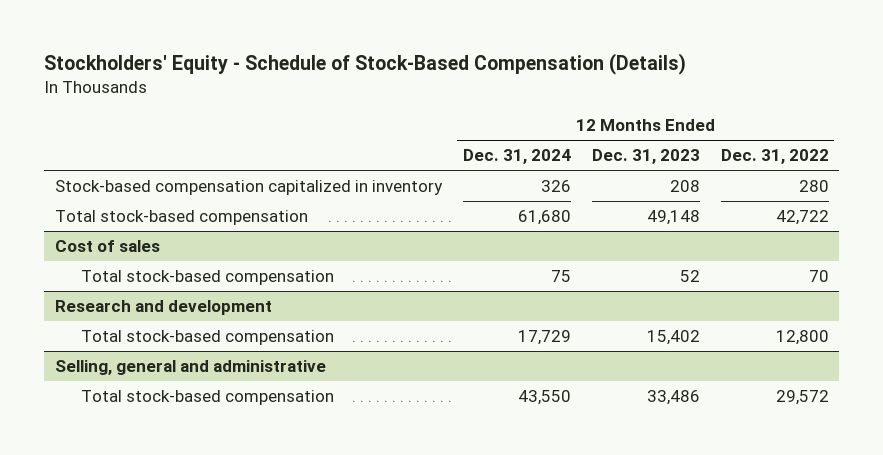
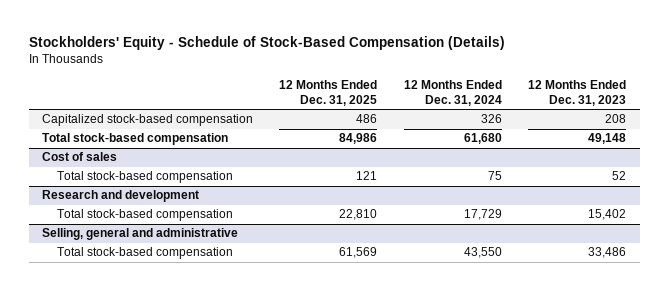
- | 12 Months Ended Dec. 31, 2024 | 12 Months Ended Dec. 31, 2023 | 12 Months Ended Dec. 31, 2022
+ | 12 Months Ended Dec. 31, 2025 | 12 Months Ended Dec. 31, 2024 | 12 Months Ended Dec. 31, 2023
- Stock-based compensation capitalized in inventory | 326 | 208 | 280
+ Capitalized stock-based compensation | 486 | 326 | 208

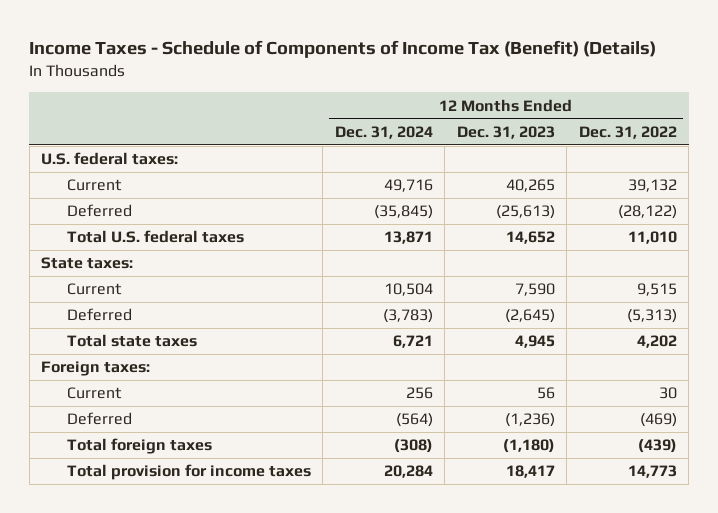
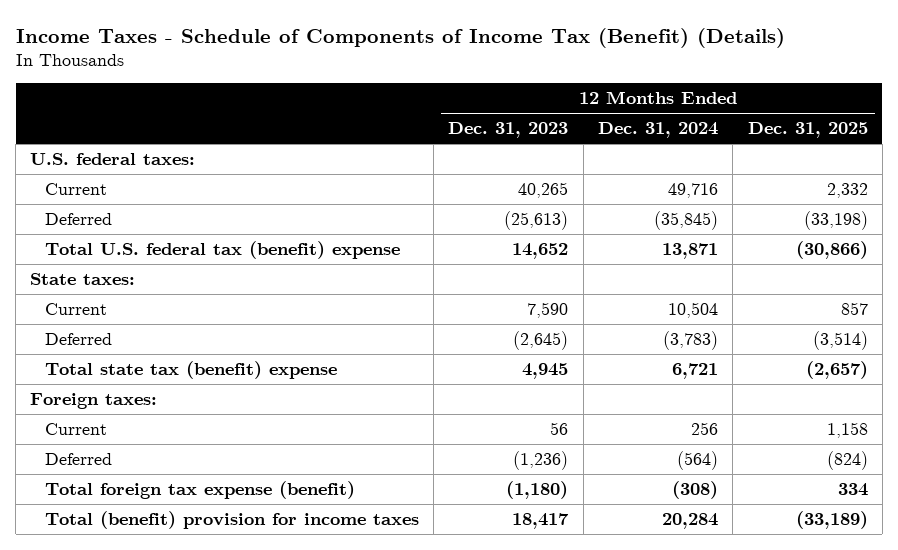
- | 12 Months Ended Dec. 31, 2024 | 12 Months Ended Dec. 31, 2023 | 12 Months Ended Dec. 31, 2022
+ | 12 Months Ended Dec. 31, 2023 | 12 Months Ended Dec. 31, 2024 | 12 Months Ended Dec. 31, 2025
- Total U.S. federal taxes | 13,871 | 14,652 | 11,010
+ Total U.S. federal tax (benefit) expense | 14,652 | 13,871 | (30,866)
- Total state taxes | 6,721 | 4,945 | 4,202
+ Total state tax (benefit) expense | 4,945 | 6,721 | (2,657)
- Total foreign taxes | (308) | (1,180) | (439)
- Total provision for income taxes | 20,284 | 18,417 | 14,773
+ Total foreign tax expense (benefit) | (1,180) | (308) | 334
+ Total (benefit) provision for income taxes | 18,417 | 20,284 | (33,189)

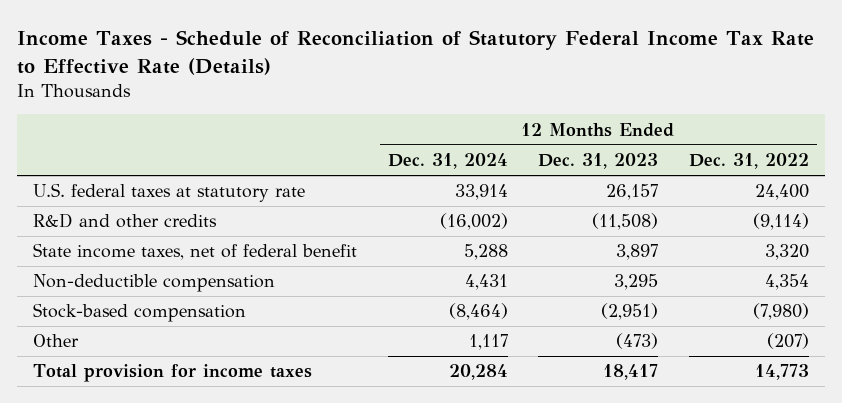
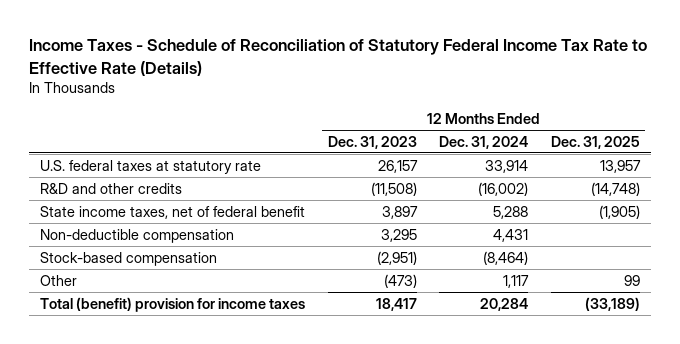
- | 12 Months Ended Dec. 31, 2024 | 12 Months Ended Dec. 31, 2023 | 12 Months Ended Dec. 31, 2022
+ | 12 Months Ended Dec. 31, 2023 | 12 Months Ended Dec. 31, 2024 | 12 Months Ended Dec. 31, 2025
- Total provision for income taxes | 20,284 | 18,417 | 14,773
+ Total (benefit) provision for income taxes | 18,417 | 20,284 | (33,189)

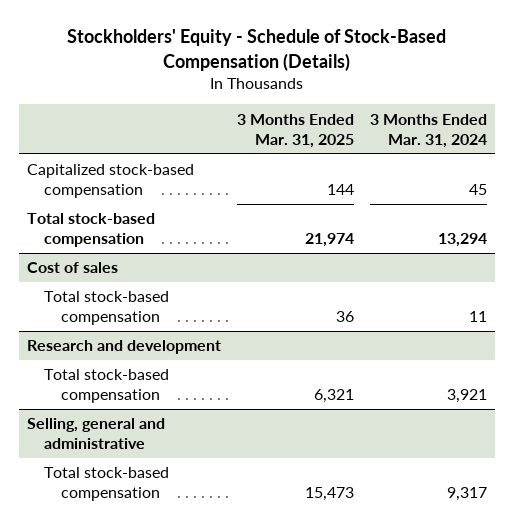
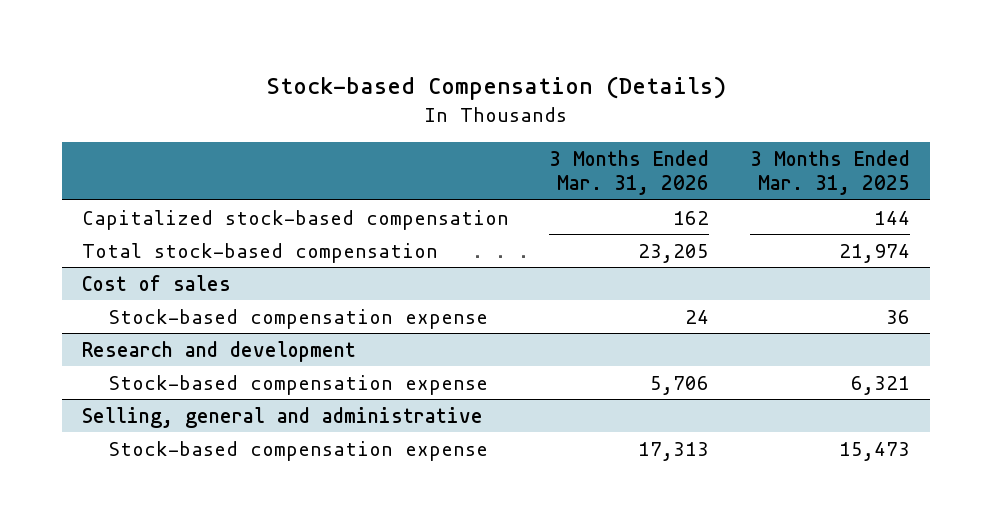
- Stockholders' Equity - Schedule of Stock-Based Compensation (Details)
+ Stock-based Compensation (Details)
- | 3 Months Ended Mar. 31, 2025 | 3 Months Ended Mar. 31, 2024
+ | 3 Months Ended Mar. 31, 2026 | 3 Months Ended Mar. 31, 2025
@ Cost of sales
- Total stock-based compensation | 36 | 11
+ Stock-based compensation expense | 24 | 36
@ Research and development
- Total stock-based compensation | 6,321 | 3,921
+ Stock-based compensation expense | 5,706 | 6,321
@ Selling, general and administrative
- Total stock-based compensation | 15,473 | 9,317
+ Stock-based compensation expense | 17,313 | 15,473

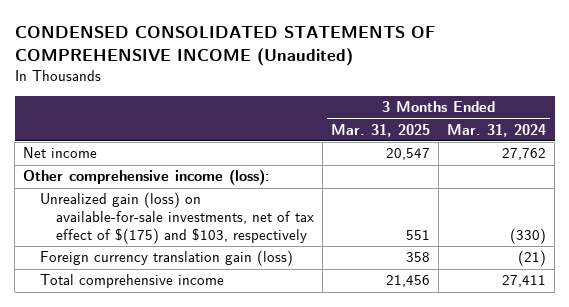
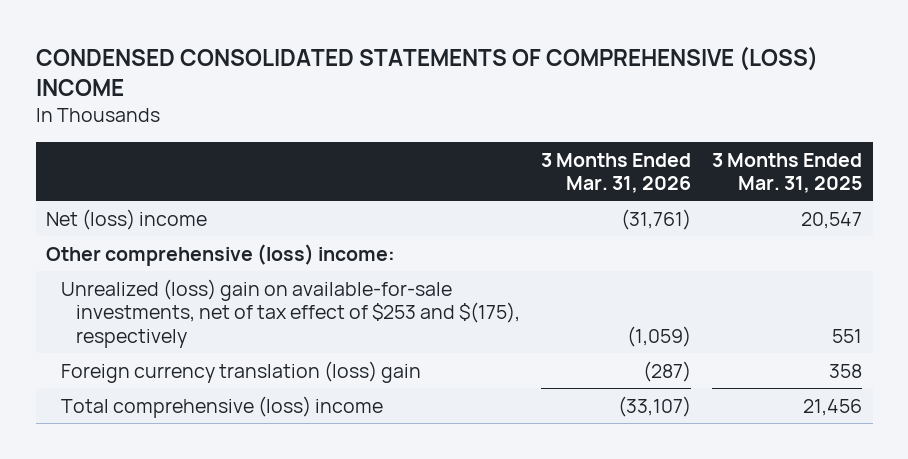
- CONDENSED CONSOLIDATED STATEMENTS OF COMPREHENSIVE INCOME (Unaudited)
+ CONDENSED CONSOLIDATED STATEMENTS OF COMPREHENSIVE (LOSS) INCOME
- | 3 Months Ended Mar. 31, 2025 | 3 Months Ended Mar. 31, 2024
+ | 3 Months Ended Mar. 31, 2026 | 3 Months Ended Mar. 31, 2025
- Net income | 20,547 | 27,762
- Other comprehensive income (loss):
- Unrealized gain (loss) on available-for-sale investments, net of tax effect of $(175) and $103, respectively | 551 | (330)
- Foreign currency translation gain (loss) | 358 | (21)
- Total comprehensive income | 21,456 | 27,411
+ Net (loss) income | (31,761) | 20,547
+ Other comprehensive (loss) income:
+ Unrealized (loss) gain on available-for-sale investments, net of tax effect of $253 and $(175), respectively | (1,059) | 551
+ Foreign currency translation (loss) gain | (287) | 358
+ Total comprehensive (loss) income | (33,107) | 21,456

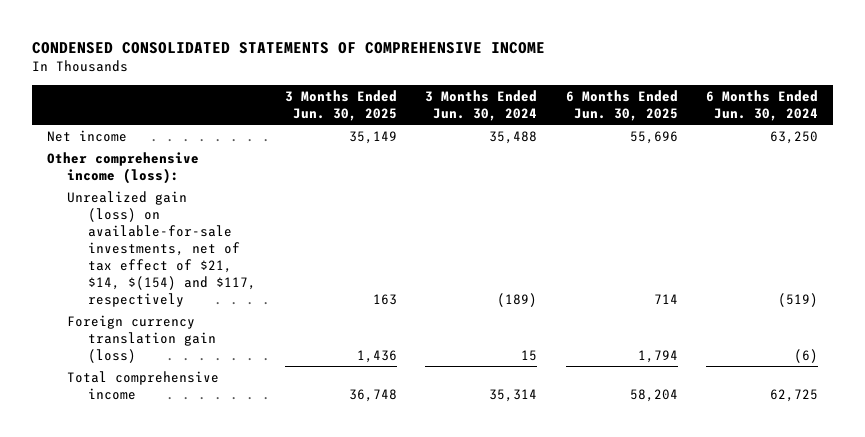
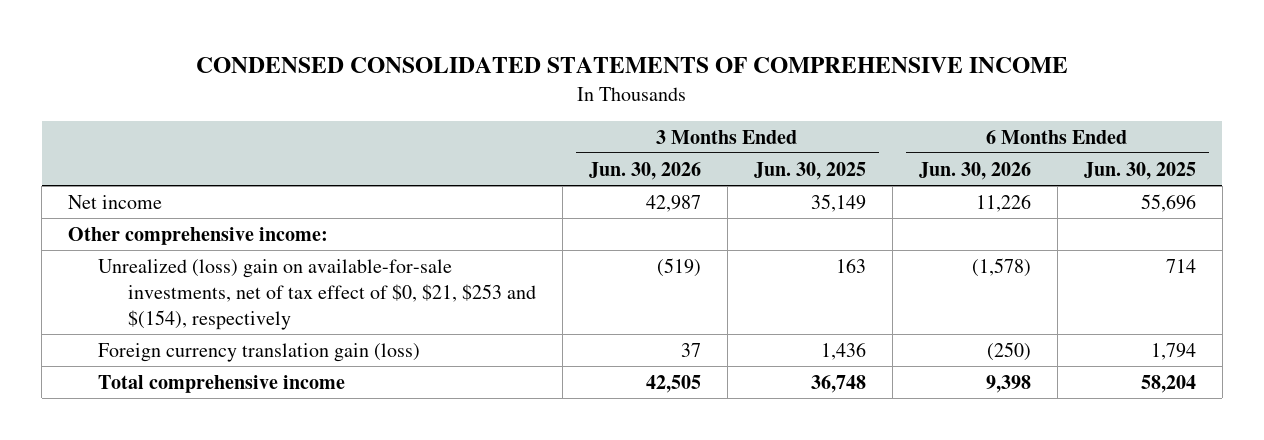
- | 3 Months Ended Jun. 30, 2025 | 3 Months Ended Jun. 30, 2024 | 6 Months Ended Jun. 30, 2025 | 6 Months Ended Jun. 30, 2024
+ | 3 Months Ended Jun. 30, 2026 | 3 Months Ended Jun. 30, 2025 | 6 Months Ended Jun. 30, 2026 | 6 Months Ended Jun. 30, 2025
- Other comprehensive income (loss):
- Unrealized gain (loss) on available-for-sale investments, net of tax effect of $21, $14, $(154) and $117, respectively | 163 | (189) | 714 | (519)
+ Other comprehensive income:
+ Unrealized (loss) gain on available-for-sale investments, net of tax effect of $0, $21, $253 and $(154), respectively | (519) | 163 | (1,578) | 714

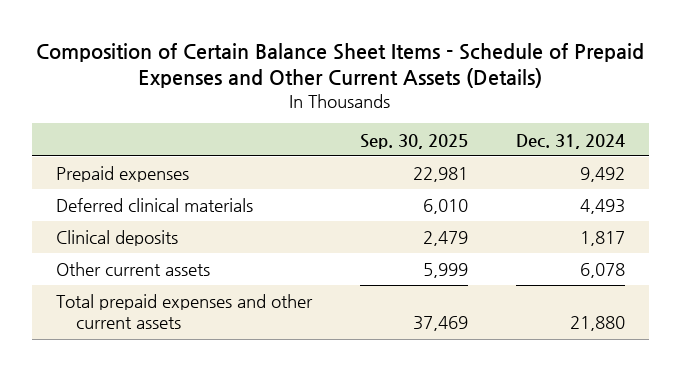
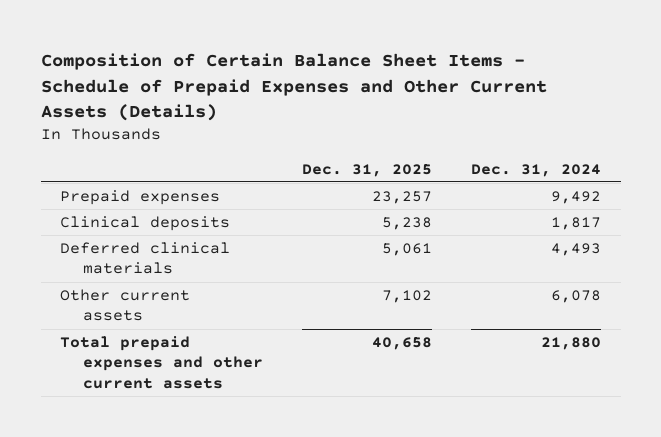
- | Sep. 30, 2025 | Dec. 31, 2024
+ | Dec. 31, 2025 | Dec. 31, 2024
moved down: Deferred clinical materials | 5,061 | 4,493

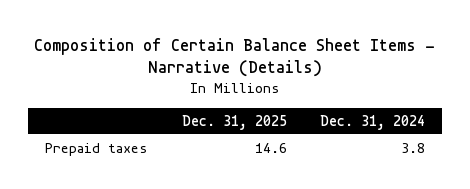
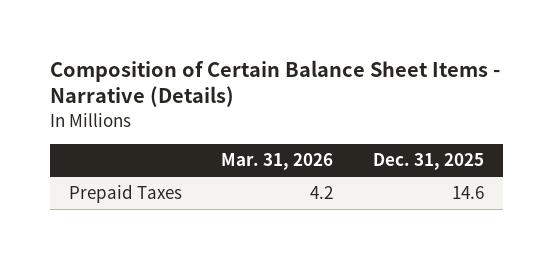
- | Dec. 31, 2025 | Dec. 31, 2024
+ | Mar. 31, 2026 | Dec. 31, 2025
- Prepaid taxes | 14.6 | 3.8
+ Prepaid Taxes | 4.2 | 14.6

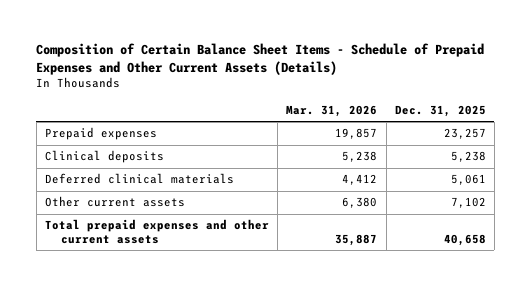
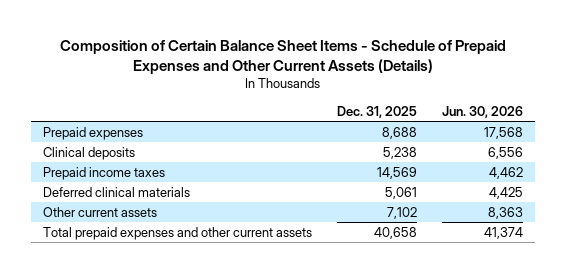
- | Mar. 31, 2026 | Dec. 31, 2025
+ | Dec. 31, 2025 | Jun. 30, 2026
- Prepaid expenses | 19,857 | 23,257
+ Prepaid expenses | 8,688 | 17,568
+ Prepaid income taxes | 14,569 | 4,462

